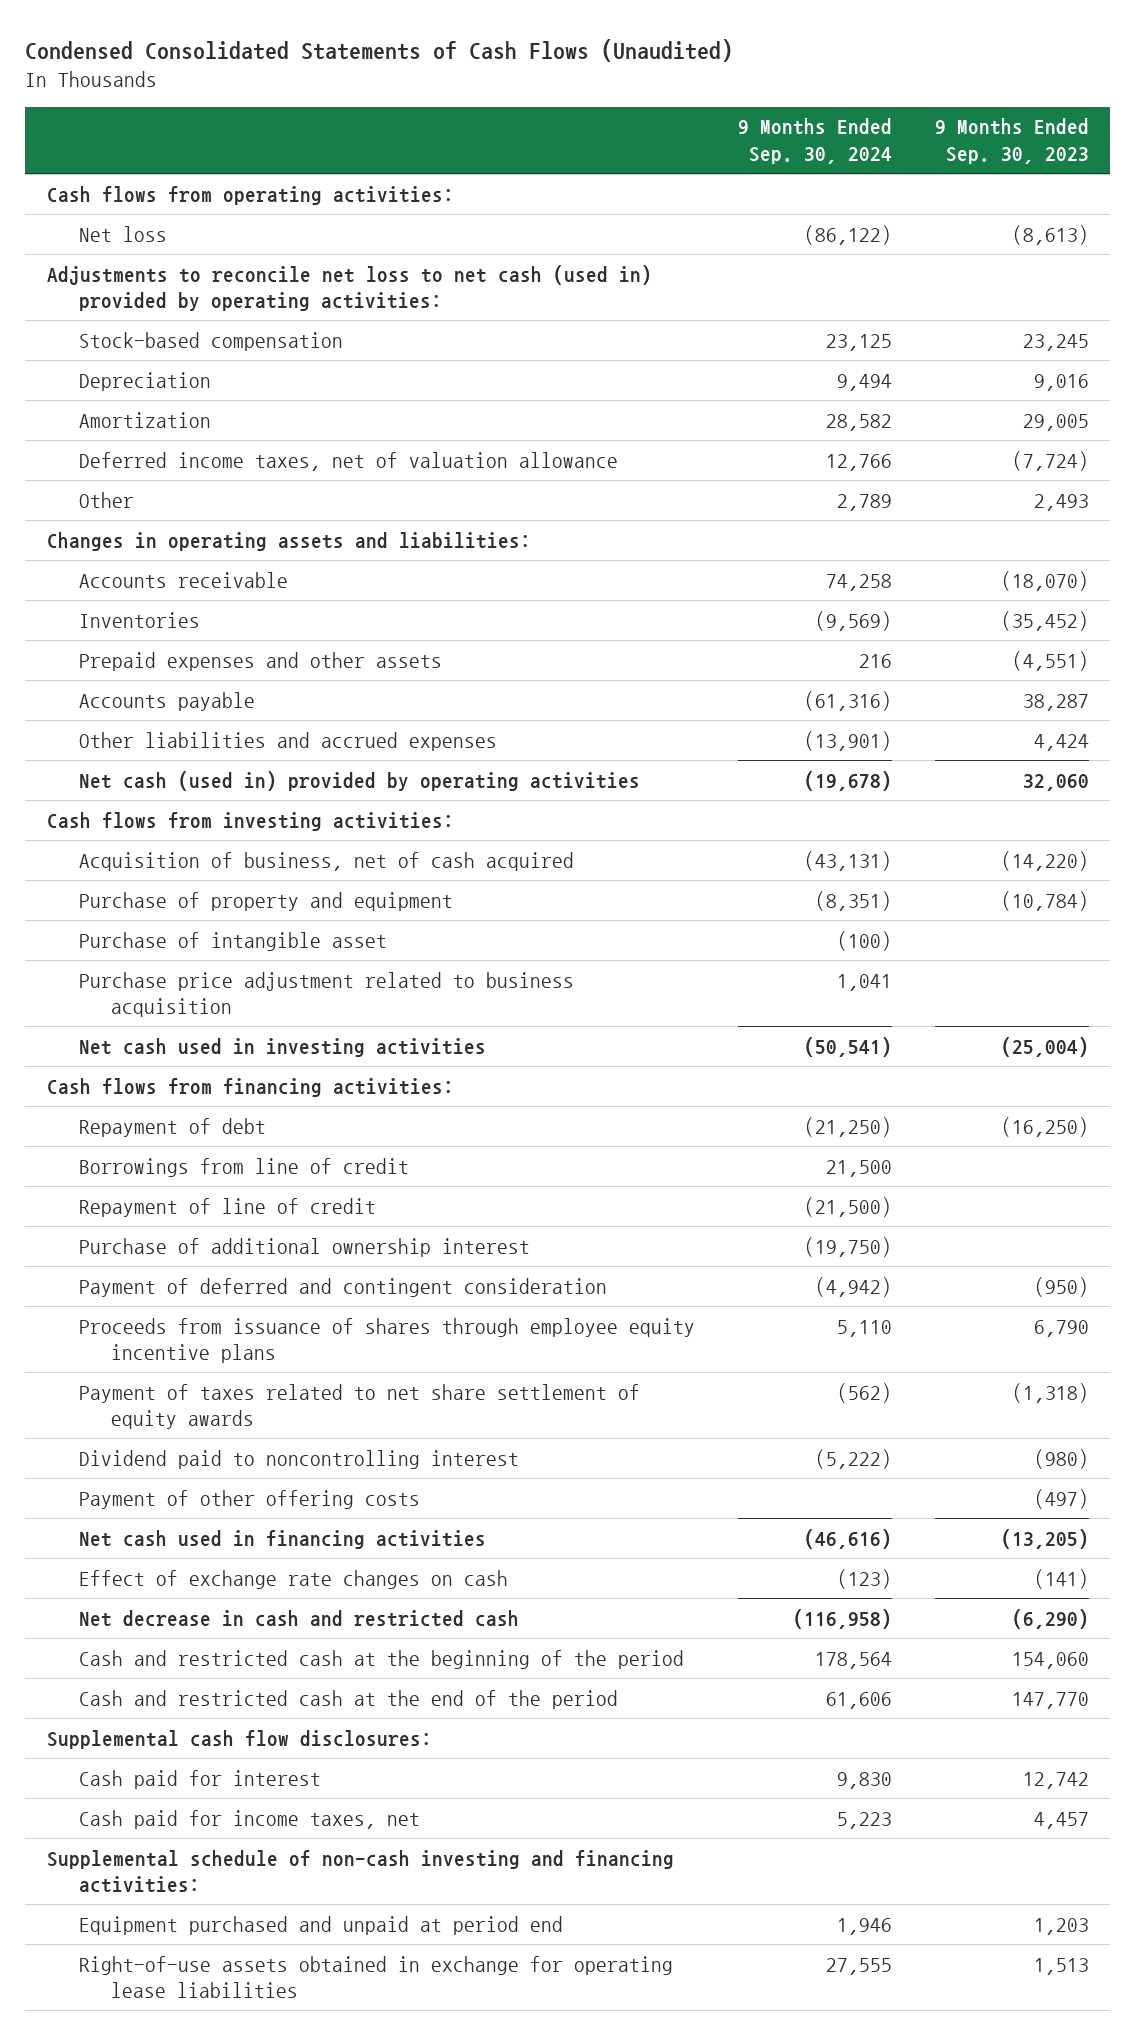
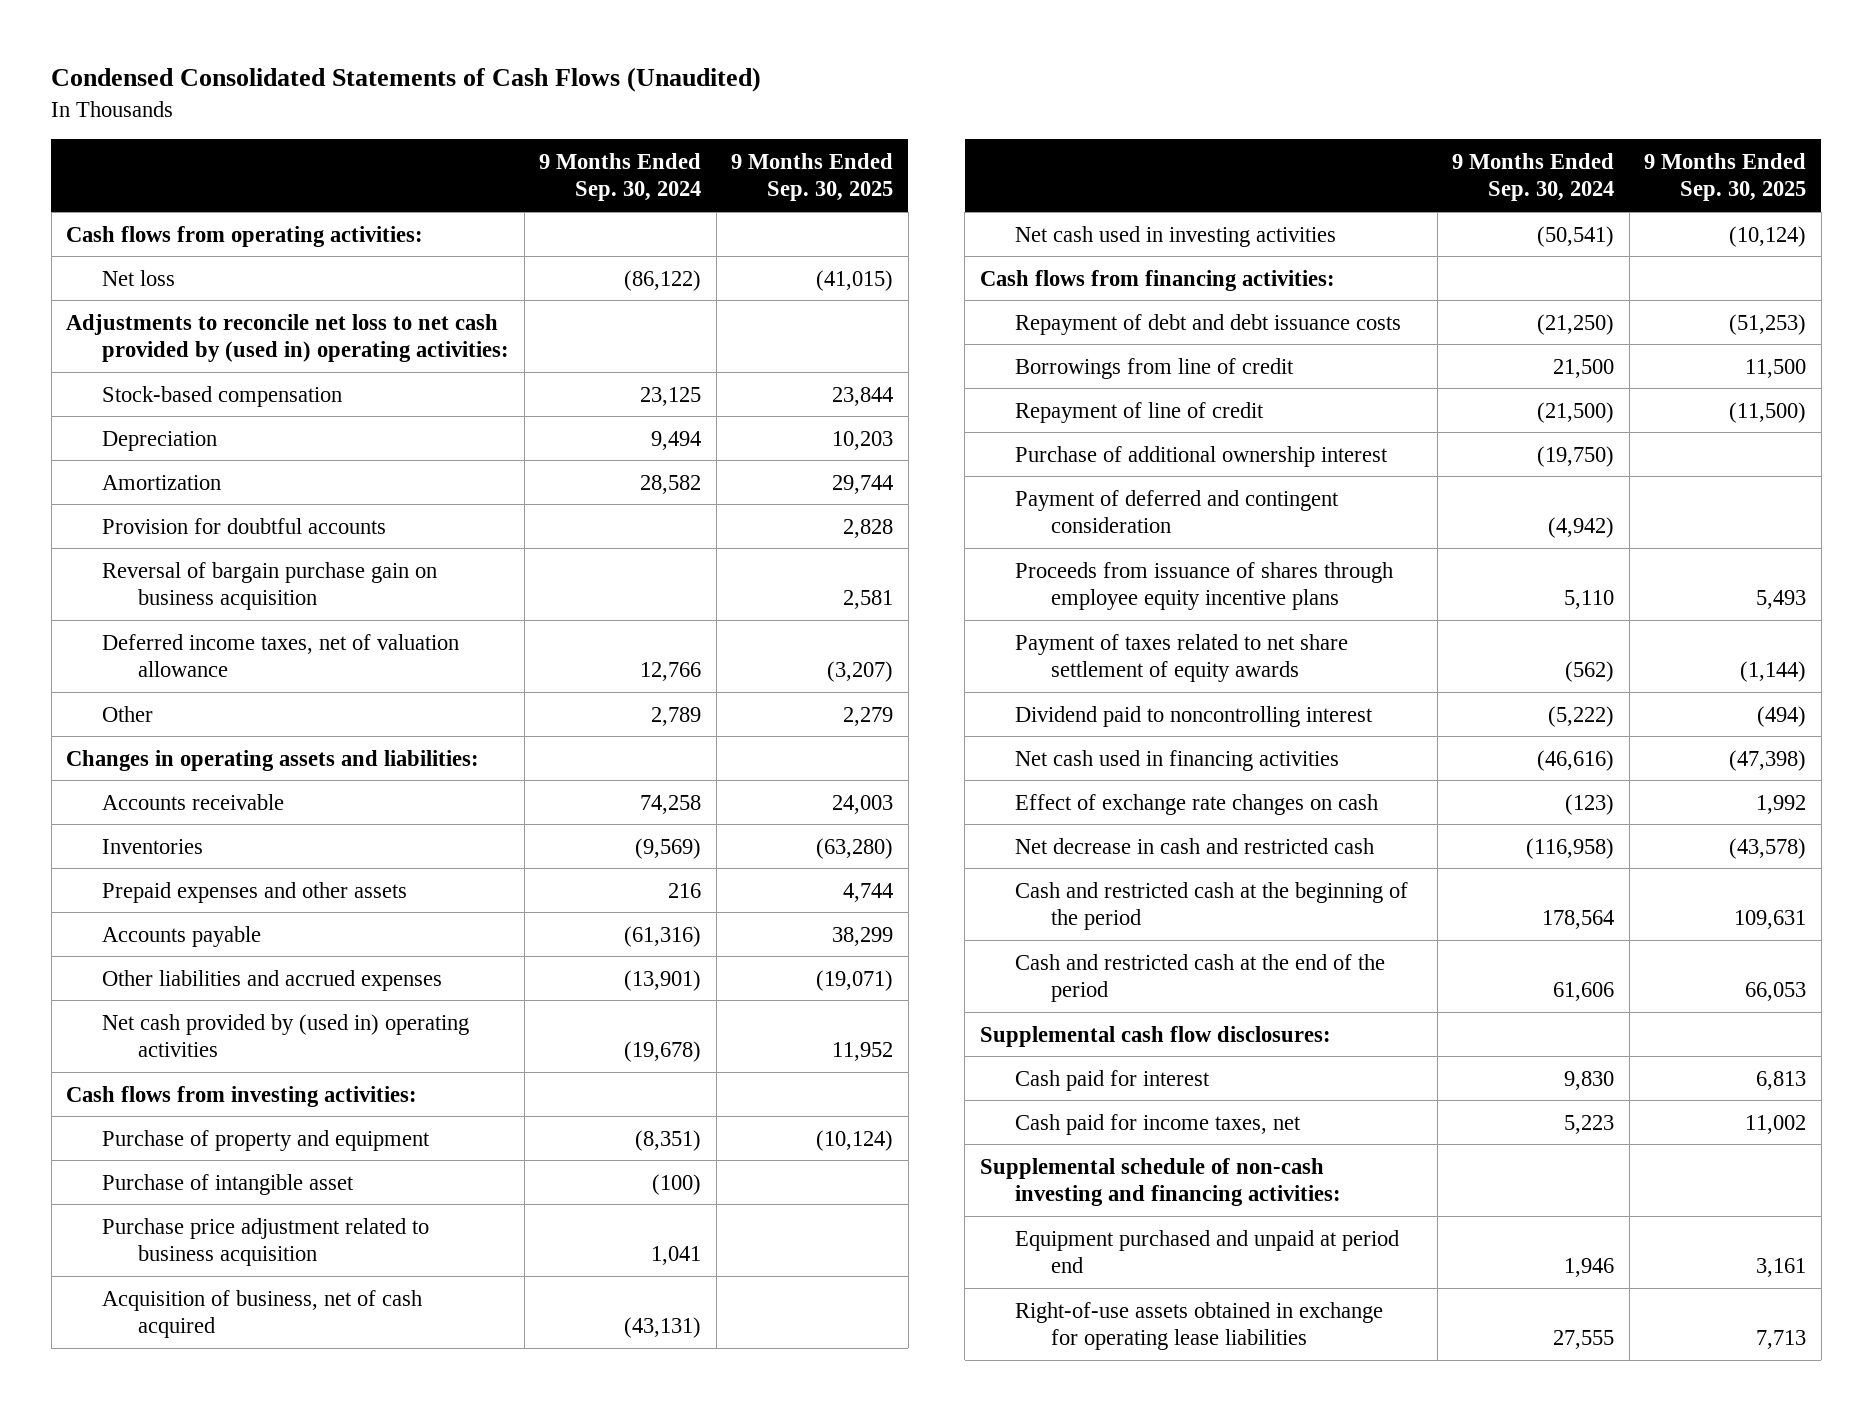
- | 9 Months Ended Sep. 30, 2024 | 9 Months Ended Sep. 30, 2023
+ | 9 Months Ended Sep. 30, 2024 | 9 Months Ended Sep. 30, 2025
- Adjustments to reconcile net loss to net cash (used in) provided by operating activities:
+ Adjustments to reconcile net loss to net cash provided by (used in) operating activities:
+ Provision for doubtful accounts | | 2,828
+ Reversal of bargain purchase gain on business acquisition | | 2,581
- Net cash (used in) provided by operating activities | (19,678) | 32,060
+ Net cash provided by (used in) operating activities | (19,678) | 11,952
moved down: Acquisition of business, net of cash acquired | (43,131) |
- Repayment of debt | (21,250) | (16,250)
+ Repayment of debt and debt issuance costs | (21,250) | (51,253)
- Payment of other offering costs | | (497)

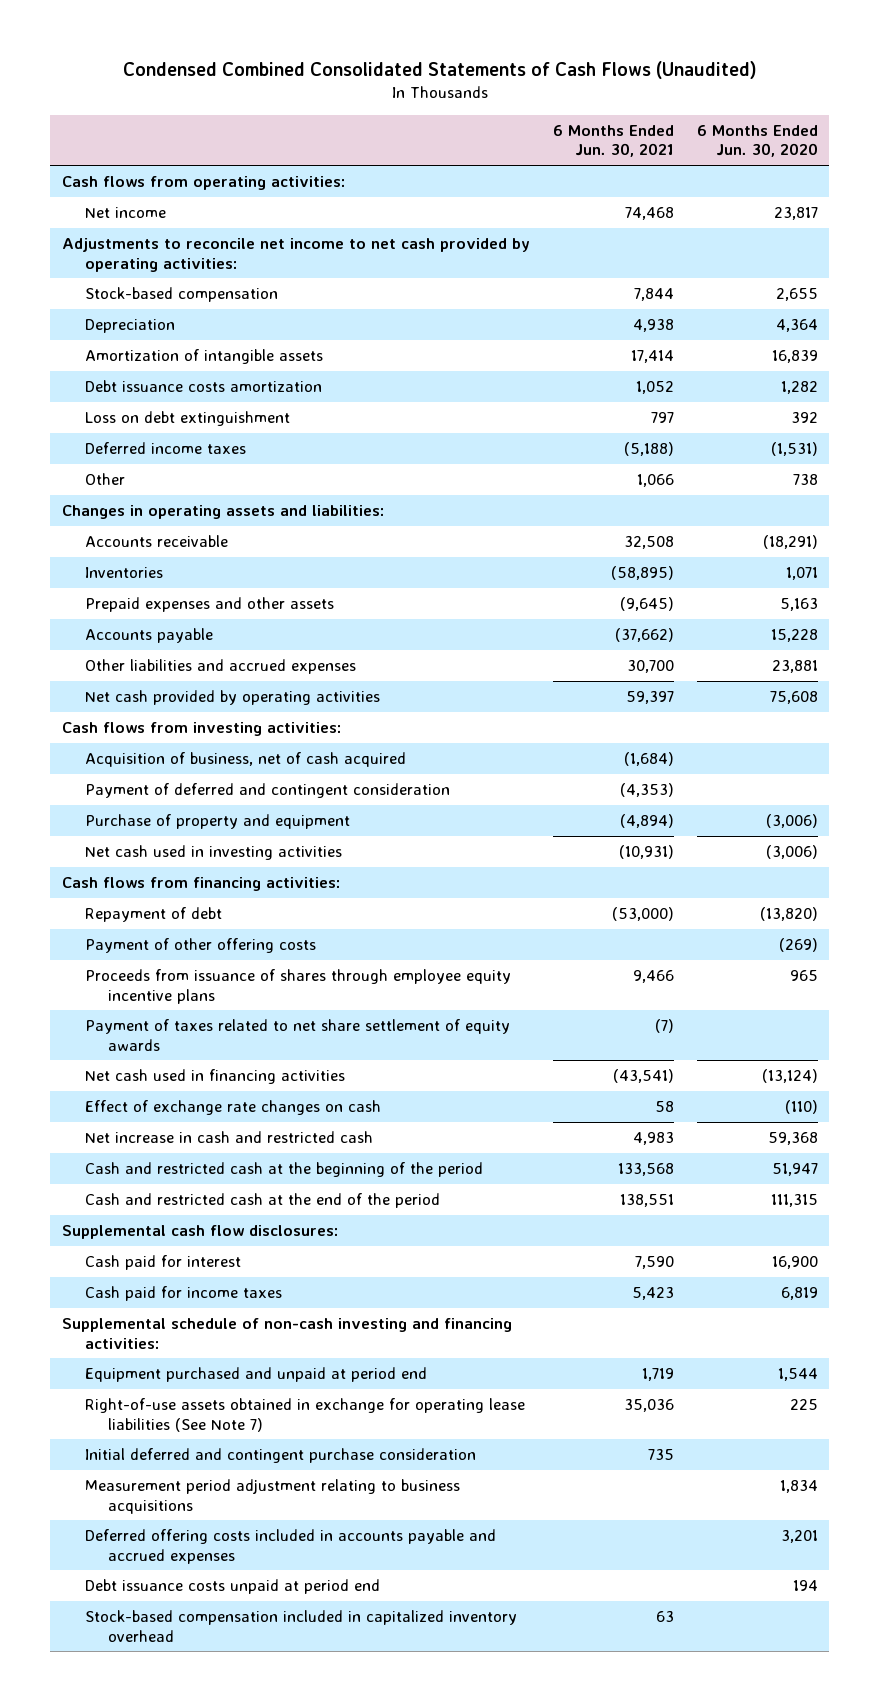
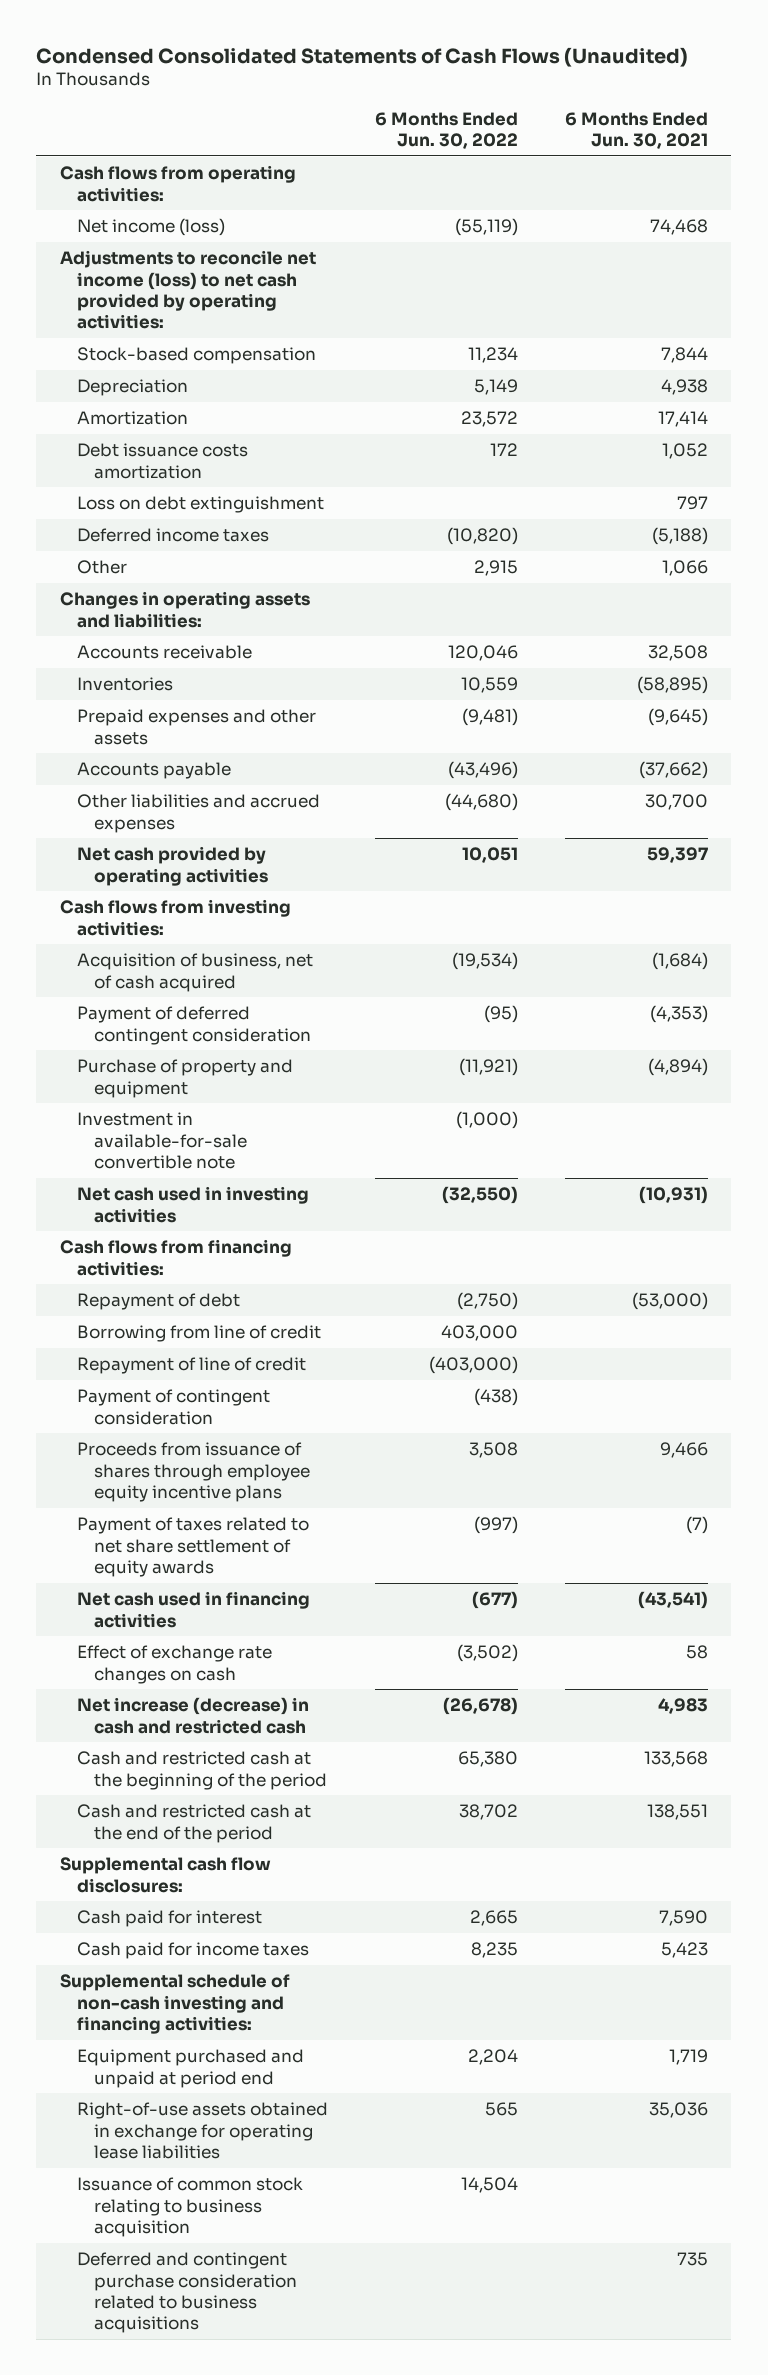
- Condensed Combined Consolidated Statements of Cash Flows (Unaudited)
+ Condensed Consolidated Statements of Cash Flows (Unaudited)
- | 6 Months Ended Jun. 30, 2021 | 6 Months Ended Jun. 30, 2020
+ | 6 Months Ended Jun. 30, 2022 | 6 Months Ended Jun. 30, 2021
- Net income | 74,468 | 23,817
- Adjustments to reconcile net income to net cash provided by operating activities:
+ Net income (loss) | (55,119) | 74,468
+ Adjustments to reconcile net income (loss) to net cash provided by operating activities:
- Amortization of intangible assets | 17,414 | 16,839
+ Amortization | 23,572 | 17,414
- Payment of deferred and contingent consideration | (4,353) |
+ Payment of deferred contingent consideration | (95) | (4,353)
+ Investment in available-for-sale convertible note | (1,000) |
- Payment of other offering costs | | (269)
+ Borrowing from line of credit | 403,000 |
+ Repayment of line of credit | (403,000) |
+ Payment of contingent consideration | (438) |
- Net increase in cash and restricted cash | 4,983 | 59,368
+ Net increase (decrease) in cash and restricted cash | (26,678) | 4,983
- Right-of-use assets obtained in exchange for operating lease liabilities (See Note 7) | 35,036 | 225
- Initial deferred and contingent purchase consideration | 735 |
- Measurement period adjustment relating to business acquisitions | | 1,834
- Deferred offering costs included in accounts payable and accrued expenses | | 3,201
- Debt issuance costs unpaid at period end | | 194
- Stock-based compensation included in capitalized inventory overhead | 63 |
+ Right-of-use assets obtained in exchange for operating lease liabilities | 565 | 35,036
+ Issuance of common stock relating to business acquisition | 14,504 |
+ Deferred and contingent purchase consideration related to business acquisitions | | 735

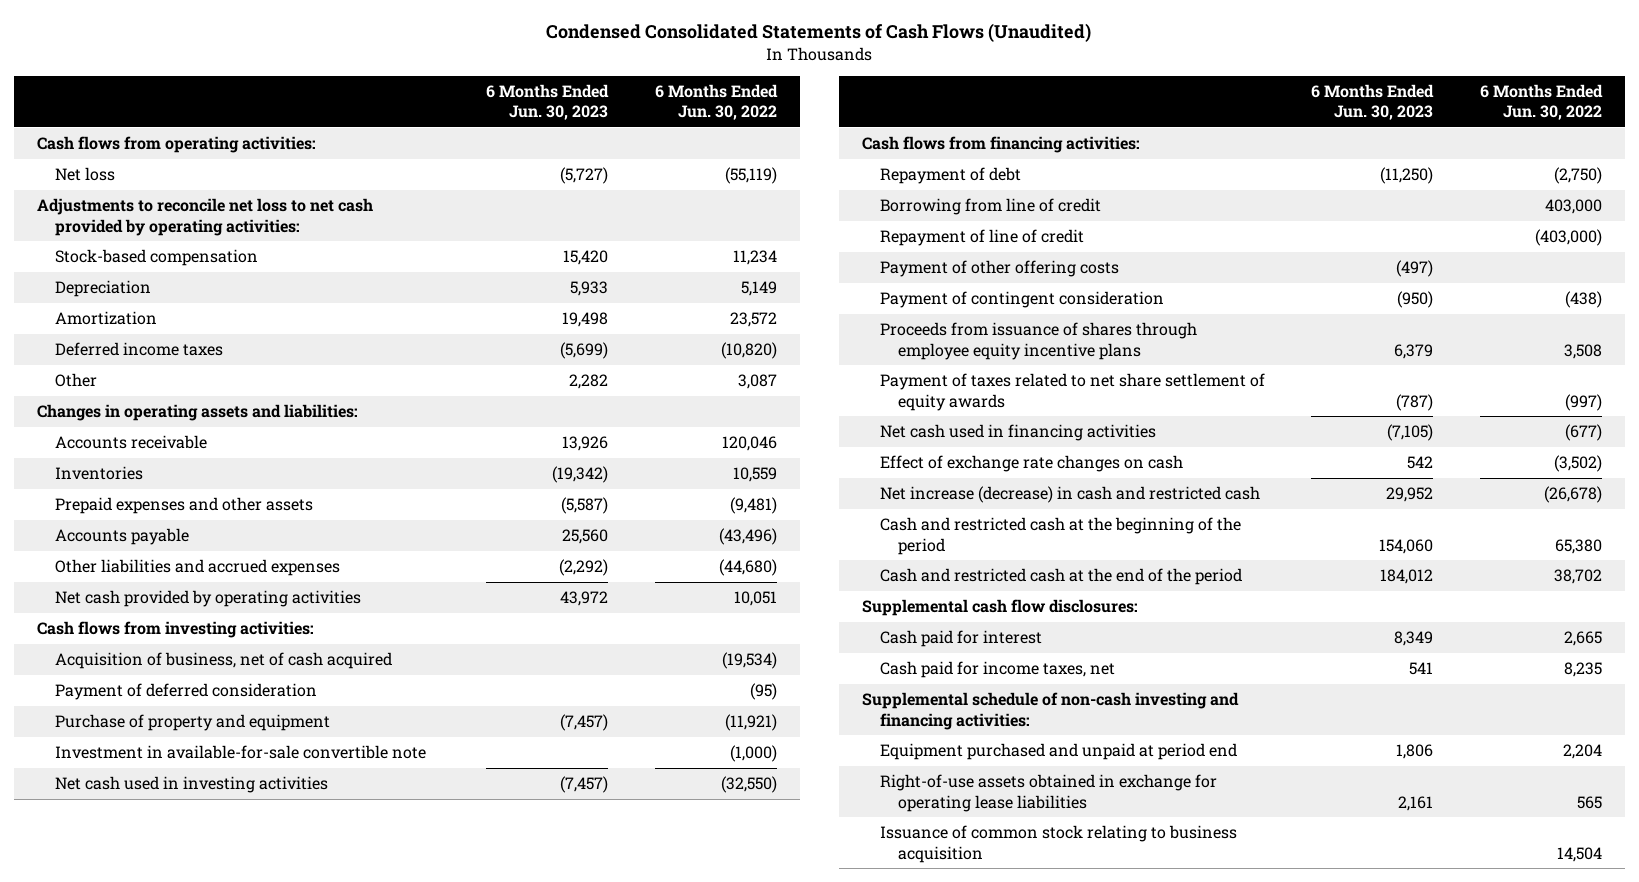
- | 6 Months Ended Jun. 30, 2022 | 6 Months Ended Jun. 30, 2021
+ | 6 Months Ended Jun. 30, 2023 | 6 Months Ended Jun. 30, 2022
- Net income (loss) | (55,119) | 74,468
- Adjustments to reconcile net income (loss) to net cash provided by operating activities:
+ Net loss | (5,727) | (55,119)
+ Adjustments to reconcile net loss to net cash provided by operating activities:
- Debt issuance costs amortization | 172 | 1,052
- Loss on debt extinguishment | | 797
- Other | 2,915 | 1,066
+ Other | 2,282 | 3,087
- Payment of deferred contingent consideration | (95) | (4,353)
+ Payment of deferred consideration | | (95)
+ Payment of other offering costs | (497) |
- Cash paid for income taxes | 8,235 | 5,423
+ Cash paid for income taxes, net | 541 | 8,235
- Deferred and contingent purchase consideration related to business acquisitions | | 735

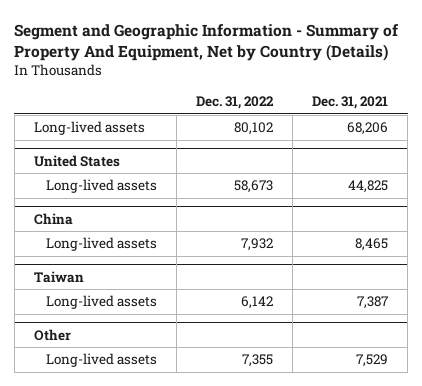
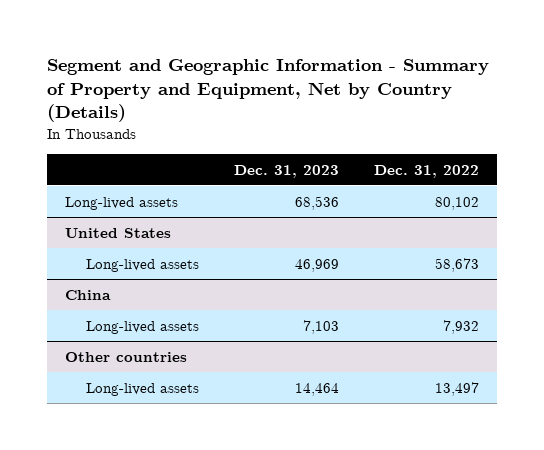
- Segment and Geographic Information - Summary of Property And Equipment, Net by Country (Details)
+ Segment and Geographic Information - Summary of Property and Equipment, Net by Country (Details)
- | Dec. 31, 2022 | Dec. 31, 2021
+ | Dec. 31, 2023 | Dec. 31, 2022
- Taiwan
- Long-lived assets | 6,142 | 7,387
- Other
- Long-lived assets | 7,355 | 7,529
+ Other countries
+ Long-lived assets | 14,464 | 13,497

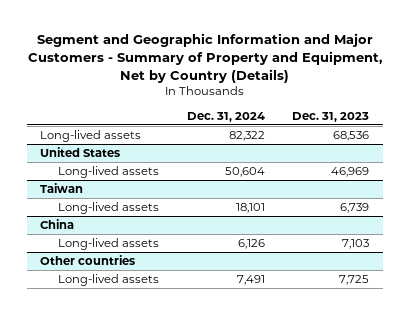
- Segment and Geographic Information - Summary of Property and Equipment, Net by Country (Details)
+ Segment and Geographic Information and Major Customers - Summary of Property and Equipment, Net by Country (Details)
- | Dec. 31, 2023 | Dec. 31, 2022
+ | Dec. 31, 2024 | Dec. 31, 2023
+ Taiwan
+ Long-lived assets | 18,101 | 6,739
@ Other countries
- Long-lived assets | 14,464 | 13,497
+ Long-lived assets | 7,491 | 7,725

